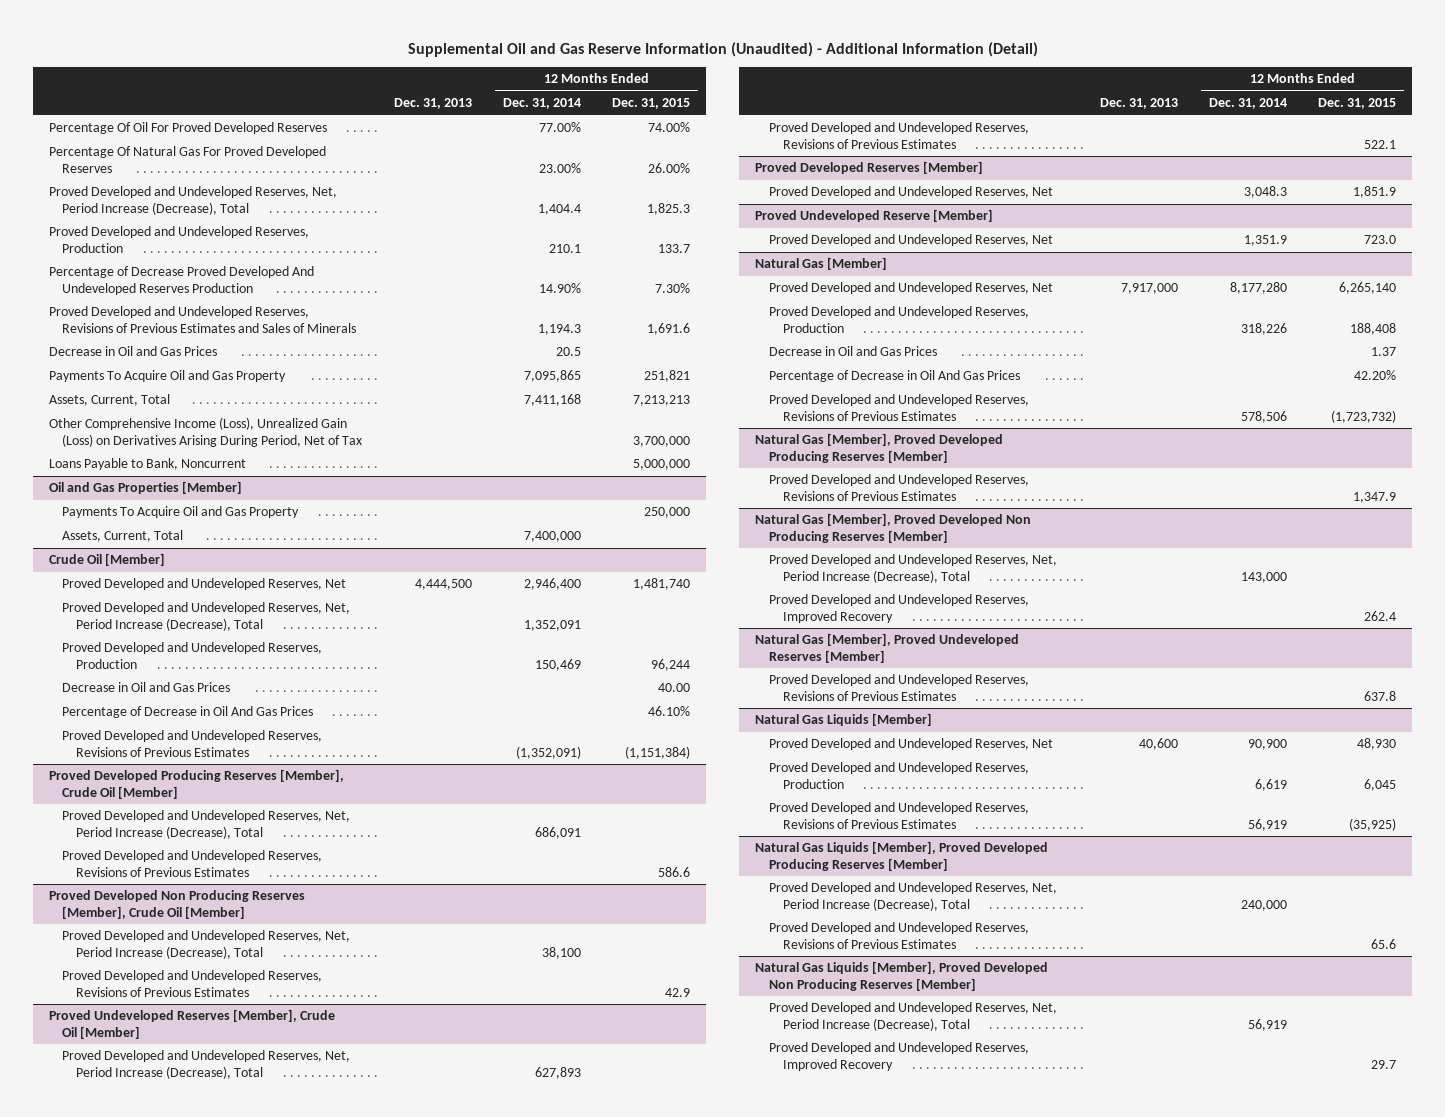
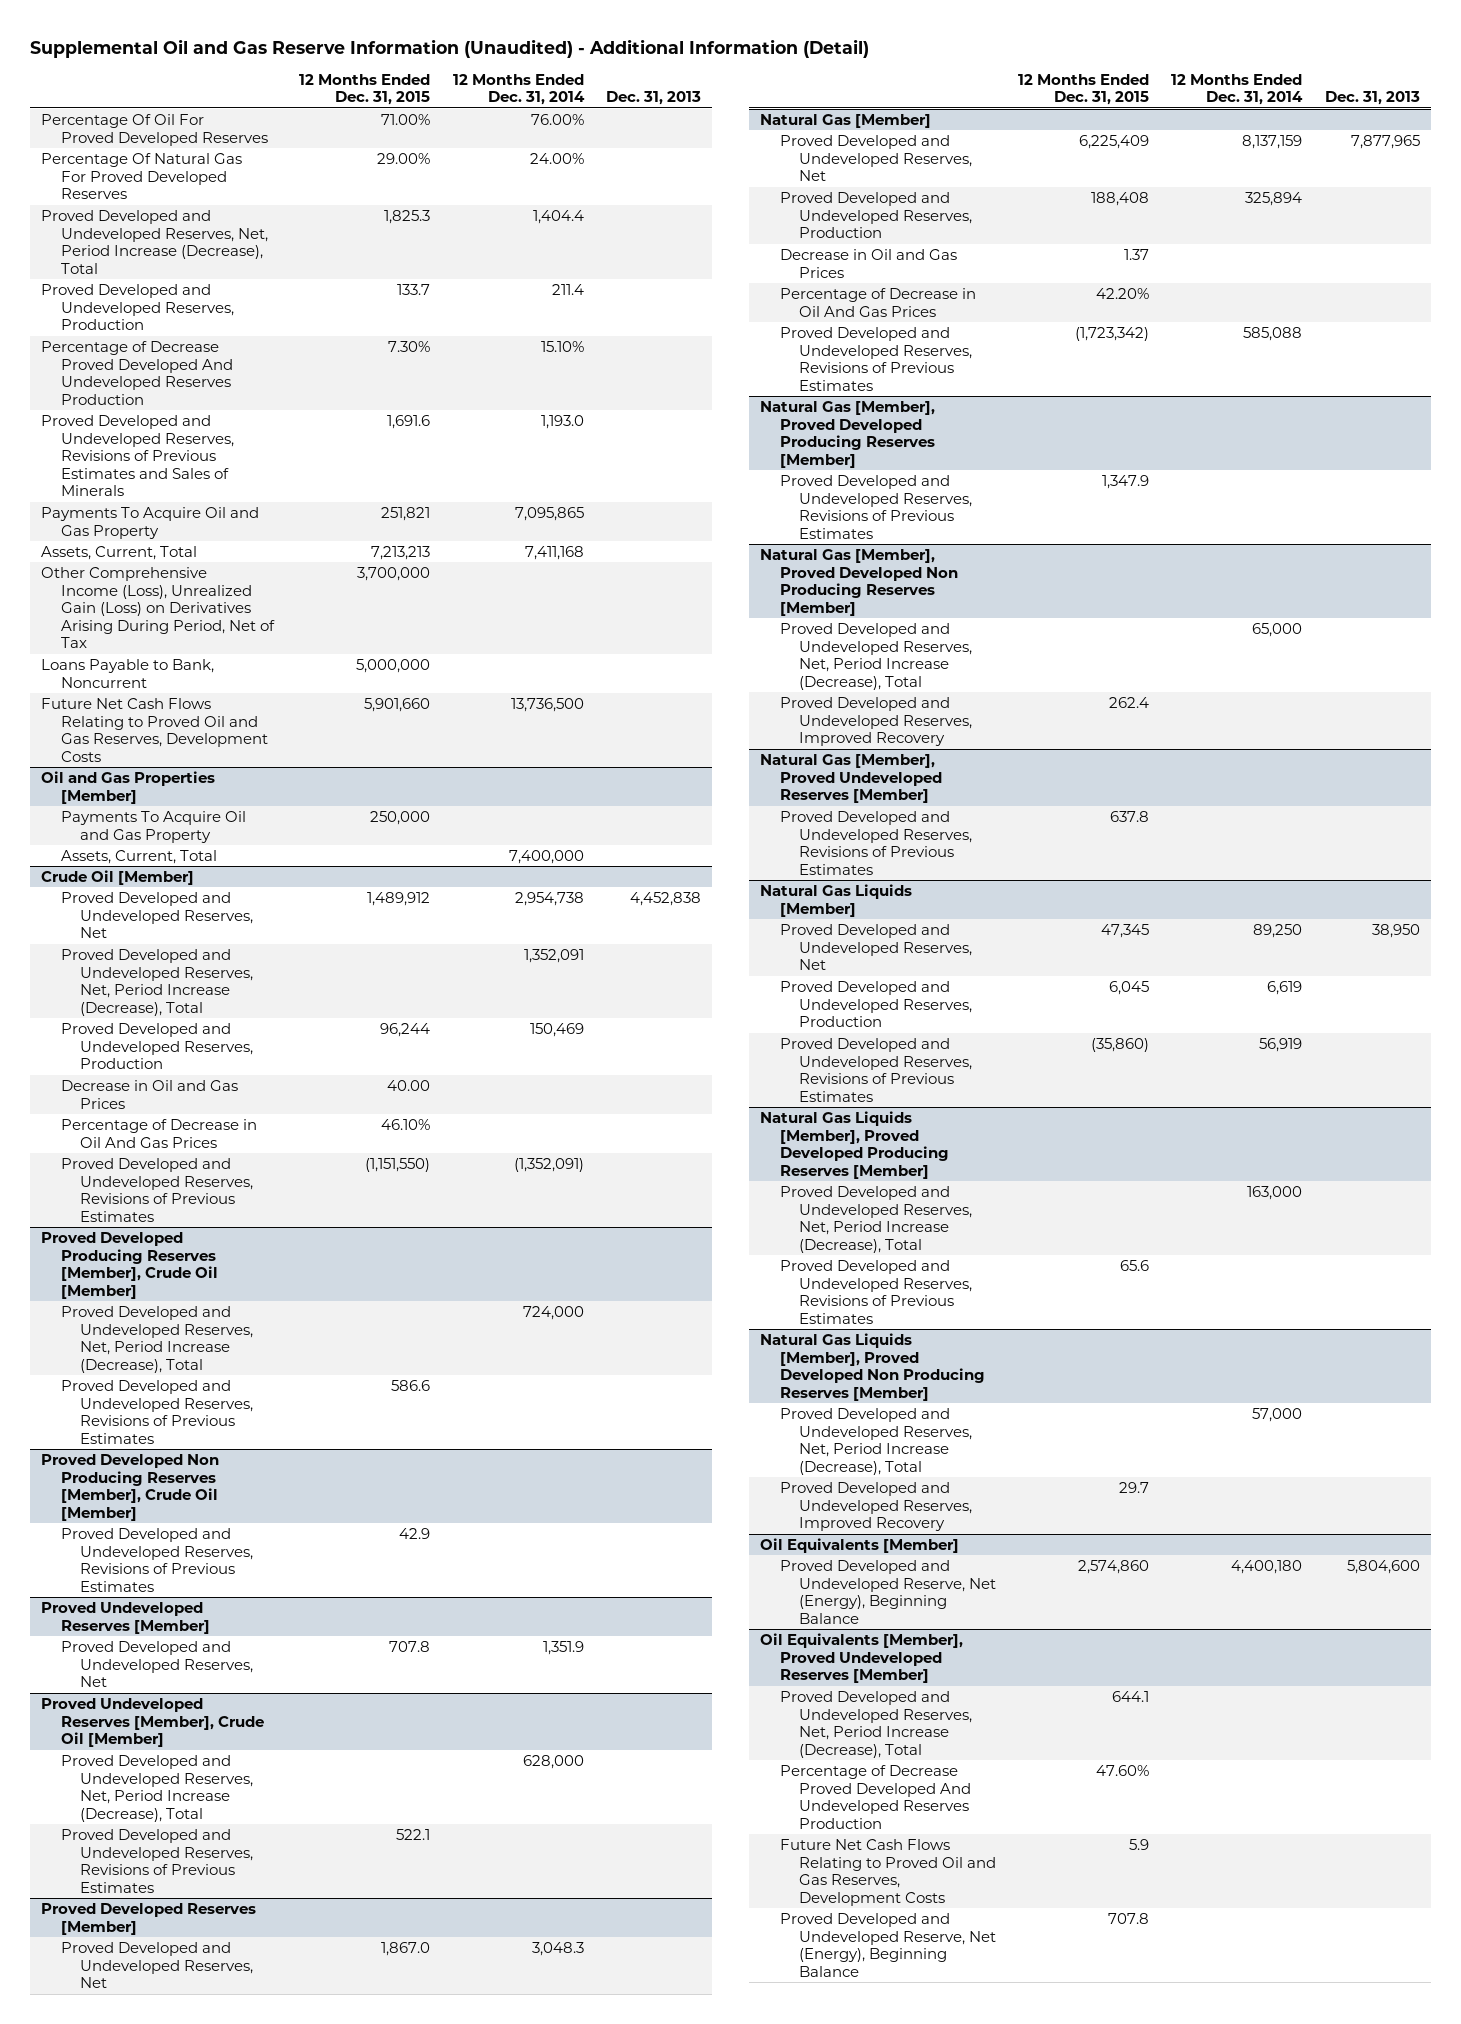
- | Dec. 31, 2013 | 12 Months Ended Dec. 31, 2014 | 12 Months Ended Dec. 31, 2015
+ | 12 Months Ended Dec. 31, 2015 | 12 Months Ended Dec. 31, 2014 | Dec. 31, 2013
- Percentage Of Oil For Proved Developed Reserves | | 77.00% | 74.00%
- Percentage Of Natural Gas For Proved Developed Reserves | | 23.00% | 26.00%
+ Percentage Of Oil For Proved Developed Reserves | 71.00% | 76.00% |
+ Percentage Of Natural Gas For Proved Developed Reserves | 29.00% | 24.00% |
- Proved Developed and Undeveloped Reserves, Production | | 210.1 | 133.7
- Percentage of Decrease Proved Developed And Undeveloped Reserves Production | | 14.90% | 7.30%
- Proved Developed and Undeveloped Reserves, Revisions of Previous Estimates and Sales of Minerals | | 1,194.3 | 1,691.6
- Decrease in Oil and Gas Prices | | 20.5 |
+ Proved Developed and Undeveloped Reserves, Production | 133.7 | 211.4 |
+ Percentage of Decrease Proved Developed And Undeveloped Reserves Production | 7.30% | 15.10% |
+ Proved Developed and Undeveloped Reserves, Revisions of Previous Estimates and Sales of Minerals | 1,691.6 | 1,193.0 |
+ Future Net Cash Flows Relating to Proved Oil and Gas Reserves, Development Costs | 5,901,660 | 13,736,500 |
@ Crude Oil [Member]
- Proved Developed and Undeveloped Reserves, Net | 4,444,500 | 2,946,400 | 1,481,740
+ Proved Developed and Undeveloped Reserves, Net | 1,489,912 | 2,954,738 | 4,452,838
- Proved Developed and Undeveloped Reserves, Revisions of Previous Estimates | | (1,352,091) | (1,151,384)
+ Proved Developed and Undeveloped Reserves, Revisions of Previous Estimates | (1,151,550) | (1,352,091) |
@ Proved Developed Producing Reserves [Member], Crude Oil [Member]
- Proved Developed and Undeveloped Reserves, Net, Period Increase (Decrease), Total | | 686,091 |
+ Proved Developed and Undeveloped Reserves, Net, Period Increase (Decrease), Total | | 724,000 |
@ Proved Developed Non Producing Reserves [Member], Crude Oil [Member]
- Proved Developed and Undeveloped Reserves, Net, Period Increase (Decrease), Total | | 38,100 |
+ Proved Undeveloped Reserves [Member]
+ Proved Developed and Undeveloped Reserves, Net | 707.8 | 1,351.9 |
@ Proved Undeveloped Reserves [Member], Crude Oil [Member]
- Proved Developed and Undeveloped Reserves, Net, Period Increase (Decrease), Total | | 627,893 |
+ Proved Developed and Undeveloped Reserves, Net, Period Increase (Decrease), Total | | 628,000 |
@ Proved Developed Reserves [Member]
- Proved Developed and Undeveloped Reserves, Net | | 3,048.3 | 1,851.9
- Proved Undeveloped Reserve [Member]
- Proved Developed and Undeveloped Reserves, Net | | 1,351.9 | 723.0
@ Proved Developed Reserves [Member]
+ Proved Developed and Undeveloped Reserves, Net | 1,867.0 | 3,048.3 |
@ Natural Gas [Member]
- Proved Developed and Undeveloped Reserves, Net | 7,917,000 | 8,177,280 | 6,265,140
- Proved Developed and Undeveloped Reserves, Production | | 318,226 | 188,408
+ Proved Developed and Undeveloped Reserves, Net | 6,225,409 | 8,137,159 | 7,877,965
+ Proved Developed and Undeveloped Reserves, Production | 188,408 | 325,894 |
- Proved Developed and Undeveloped Reserves, Revisions of Previous Estimates | | 578,506 | (1,723,732)
+ Proved Developed and Undeveloped Reserves, Revisions of Previous Estimates | (1,723,342) | 585,088 |
@ Natural Gas [Member], Proved Developed Non Producing Reserves [Member]
- Proved Developed and Undeveloped Reserves, Net, Period Increase (Decrease), Total | | 143,000 |
+ Proved Developed and Undeveloped Reserves, Net, Period Increase (Decrease), Total | | 65,000 |
@ Natural Gas Liquids [Member]
- Proved Developed and Undeveloped Reserves, Net | 40,600 | 90,900 | 48,930
+ Proved Developed and Undeveloped Reserves, Net | 47,345 | 89,250 | 38,950
- Proved Developed and Undeveloped Reserves, Revisions of Previous Estimates | | 56,919 | (35,925)
+ Proved Developed and Undeveloped Reserves, Revisions of Previous Estimates | (35,860) | 56,919 |
@ Natural Gas Liquids [Member], Proved Developed Producing Reserves [Member]
- Proved Developed and Undeveloped Reserves, Net, Period Increase (Decrease), Total | | 240,000 |
+ Proved Developed and Undeveloped Reserves, Net, Period Increase (Decrease), Total | | 163,000 |
@ Natural Gas Liquids [Member], Proved Developed Non Producing Reserves [Member]
- Proved Developed and Undeveloped Reserves, Net, Period Increase (Decrease), Total | | 56,919 |
+ Proved Developed and Undeveloped Reserves, Net, Period Increase (Decrease), Total | | 57,000 |
+ Oil Equivalents [Member]
+ Proved Developed and Undeveloped Reserve, Net (Energy), Beginning Balance | 2,574,860 | 4,400,180 | 5,804,600
+ Oil Equivalents [Member], Proved Undeveloped Reserves [Member]
+ Proved Developed and Undeveloped Reserves, Net, Period Increase (Decrease), Total | 644.1 | |
+ Percentage of Decrease Proved Developed And Undeveloped Reserves Production | 47.60% | |
+ Future Net Cash Flows Relating to Proved Oil and Gas Reserves, Development Costs | 5.9 | |
+ Proved Developed and Undeveloped Reserve, Net (Energy), Beginning Balance | 707.8 | |

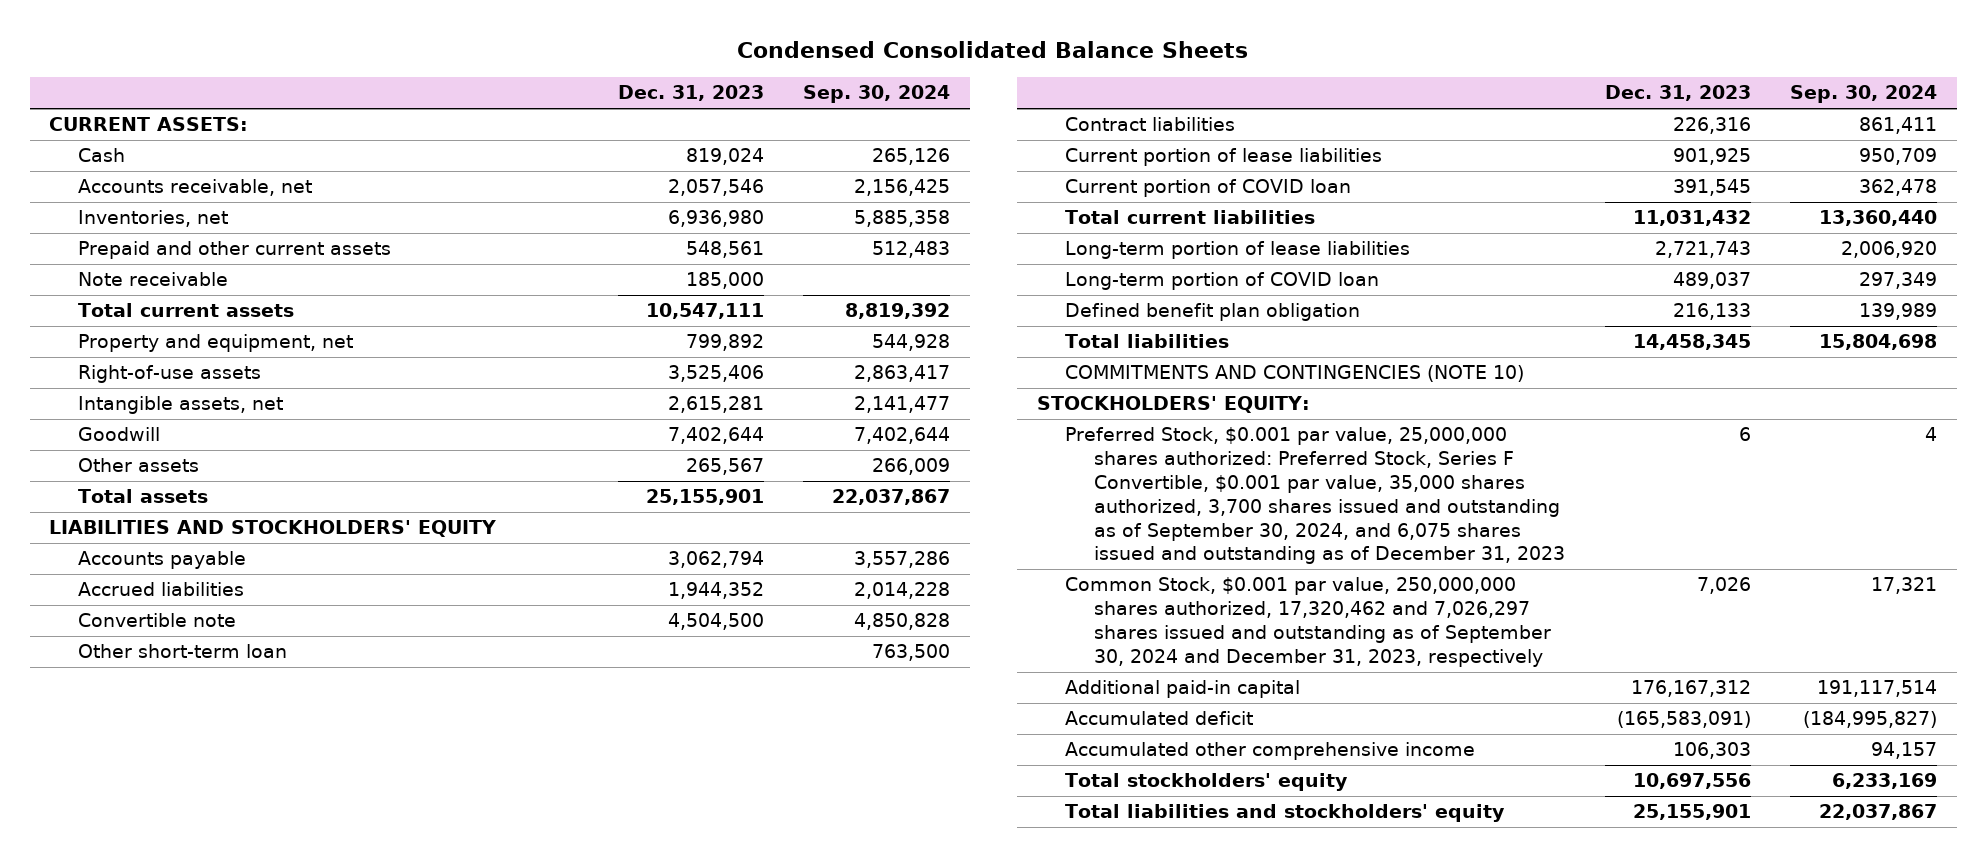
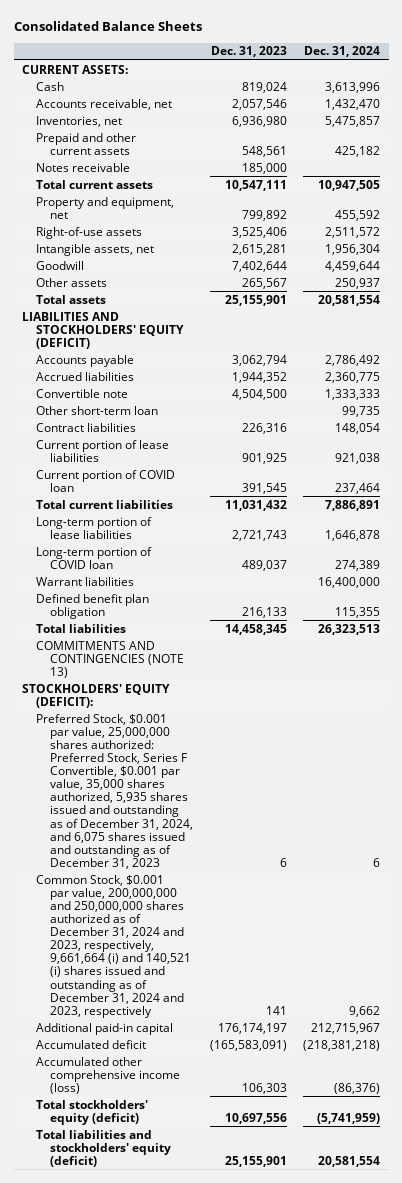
- Condensed Consolidated Balance Sheets
+ Consolidated Balance Sheets
- | Dec. 31, 2023 | Sep. 30, 2024
+ | Dec. 31, 2023 | Dec. 31, 2024
- Note receivable | 185,000 |
+ Notes receivable | 185,000 |
- LIABILITIES AND STOCKHOLDERS' EQUITY
+ LIABILITIES AND STOCKHOLDERS' EQUITY (DEFICIT)
+ Warrant liabilities | | 16,400,000
- COMMITMENTS AND CONTINGENCIES (NOTE 10)
- STOCKHOLDERS' EQUITY:
- Preferred Stock, $0.001 par value, 25,000,000 shares authorized: Preferred Stock, Series F Convertible, $0.001 par value, 35,000 shares authorized, 3,700 shares issued and outstanding as of September 30, 2024, and 6,075 shares issued and outstanding as of December 31, 2023 | 6 | 4
- Common Stock, $0.001 par value, 250,000,000 shares authorized, 17,320,462 and 7,026,297 shares issued and outstanding as of September 30, 2024 and December 31, 2023, respectively | 7,026 | 17,321
- Additional paid-in capital | 176,167,312 | 191,117,514
+ COMMITMENTS AND CONTINGENCIES (NOTE 13)
+ STOCKHOLDERS' EQUITY (DEFICIT):
+ Preferred Stock, $0.001 par value, 25,000,000 shares authorized: Preferred Stock, Series F Convertible, $0.001 par value, 35,000 shares authorized, 5,935 shares issued and outstanding as of December 31, 2024, and 6,075 shares issued and outstanding as of December 31, 2023 | 6 | 6
+ Common Stock, $0.001 par value, 200,000,000 and 250,000,000 shares authorized as of December 31, 2024 and 2023, respectively, 9,661,664 (i) and 140,521 (i) shares issued and outstanding as of December 31, 2024 and 2023, respectively | 141 | 9,662
+ Additional paid-in capital | 176,174,197 | 212,715,967
- Accumulated other comprehensive income | 106,303 | 94,157
- Total stockholders' equity | 10,697,556 | 6,233,169
- Total liabilities and stockholders' equity | 25,155,901 | 22,037,867
+ Accumulated other comprehensive income (loss) | 106,303 | (86,376)
+ Total stockholders' equity (deficit) | 10,697,556 | (5,741,959)
+ Total liabilities and stockholders' equity (deficit) | 25,155,901 | 20,581,554

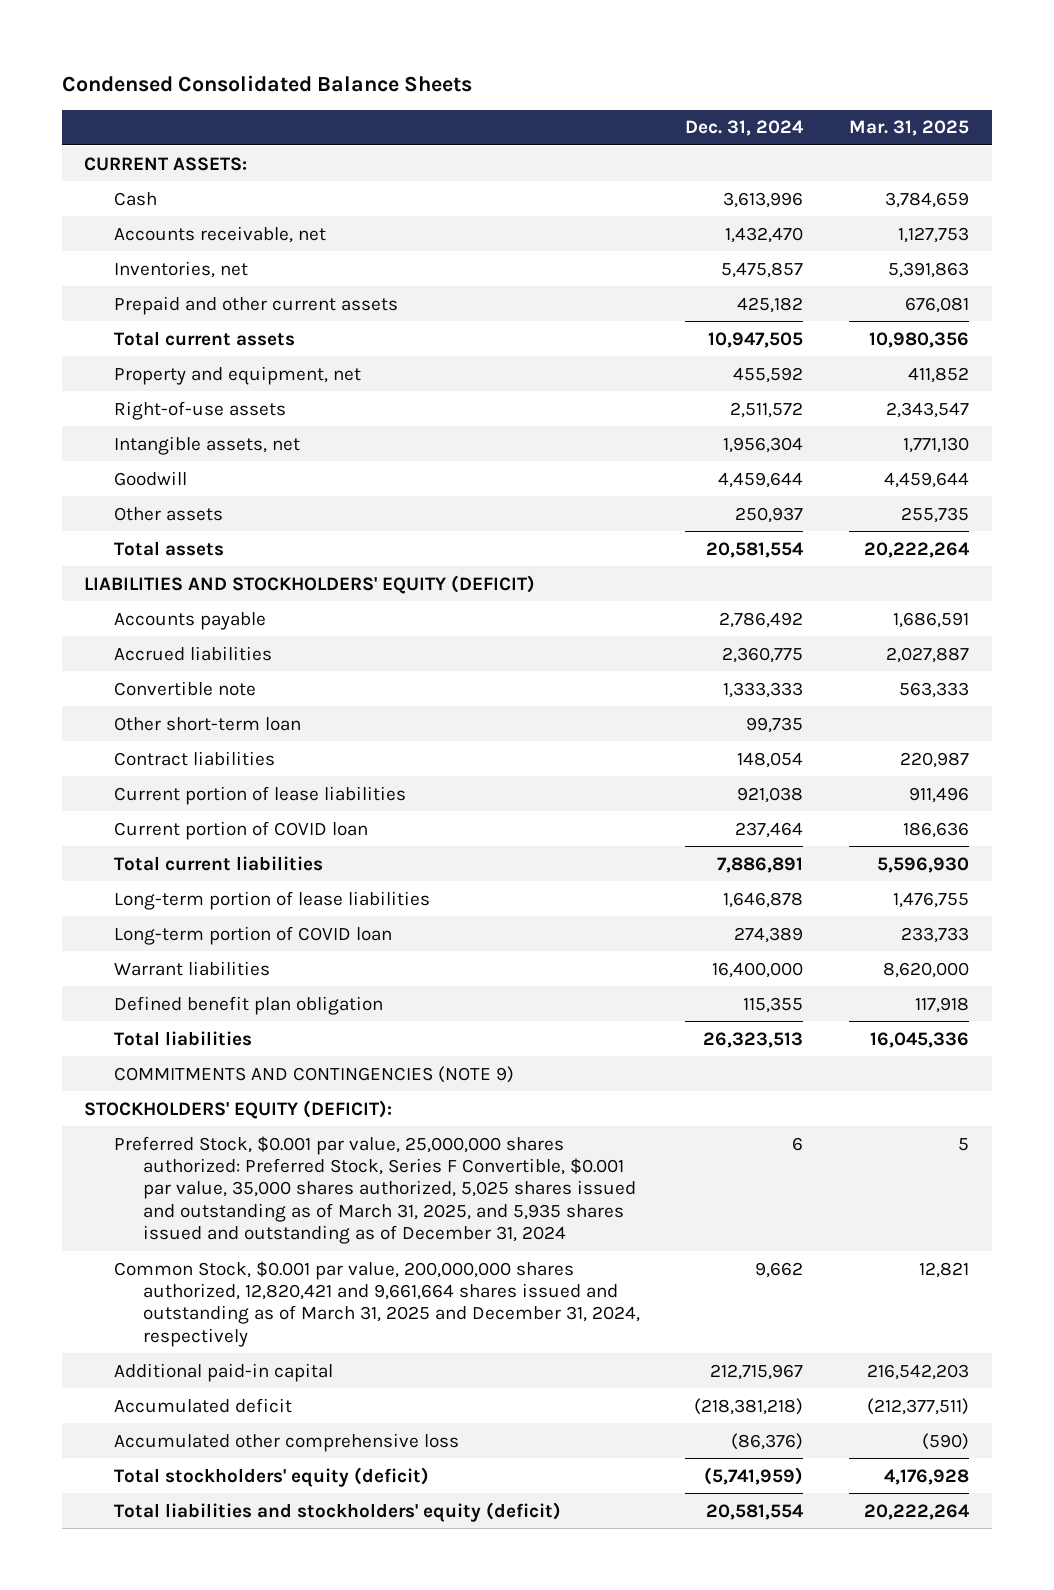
- Consolidated Balance Sheets
+ Condensed Consolidated Balance Sheets
- | Dec. 31, 2023 | Dec. 31, 2024
+ | Dec. 31, 2024 | Mar. 31, 2025
- Notes receivable | 185,000 |
- COMMITMENTS AND CONTINGENCIES (NOTE 13)
+ COMMITMENTS AND CONTINGENCIES (NOTE 9)
- Preferred Stock, $0.001 par value, 25,000,000 shares authorized: Preferred Stock, Series F Convertible, $0.001 par value, 35,000 shares authorized, 5,935 shares issued and outstanding as of December 31, 2024, and 6,075 shares issued and outstanding as of December 31, 2023 | 6 | 6
- Common Stock, $0.001 par value, 200,000,000 and 250,000,000 shares authorized as of December 31, 2024 and 2023, respectively, 9,661,664 (i) and 140,521 (i) shares issued and outstanding as of December 31, 2024 and 2023, respectively | 141 | 9,662
+ Preferred Stock, $0.001 par value, 25,000,000 shares authorized: Preferred Stock, Series F Convertible, $0.001 par value, 35,000 shares authorized, 5,025 shares issued and outstanding as of March 31, 2025, and 5,935 shares issued and outstanding as of December 31, 2024 | 6 | 5
+ Common Stock, $0.001 par value, 200,000,000 shares authorized, 12,820,421 and 9,661,664 shares issued and outstanding as of March 31, 2025 and December 31, 2024, respectively | 9,662 | 12,821
- Accumulated other comprehensive income (loss) | 106,303 | (86,376)
+ Accumulated other comprehensive loss | (86,376) | (590)

